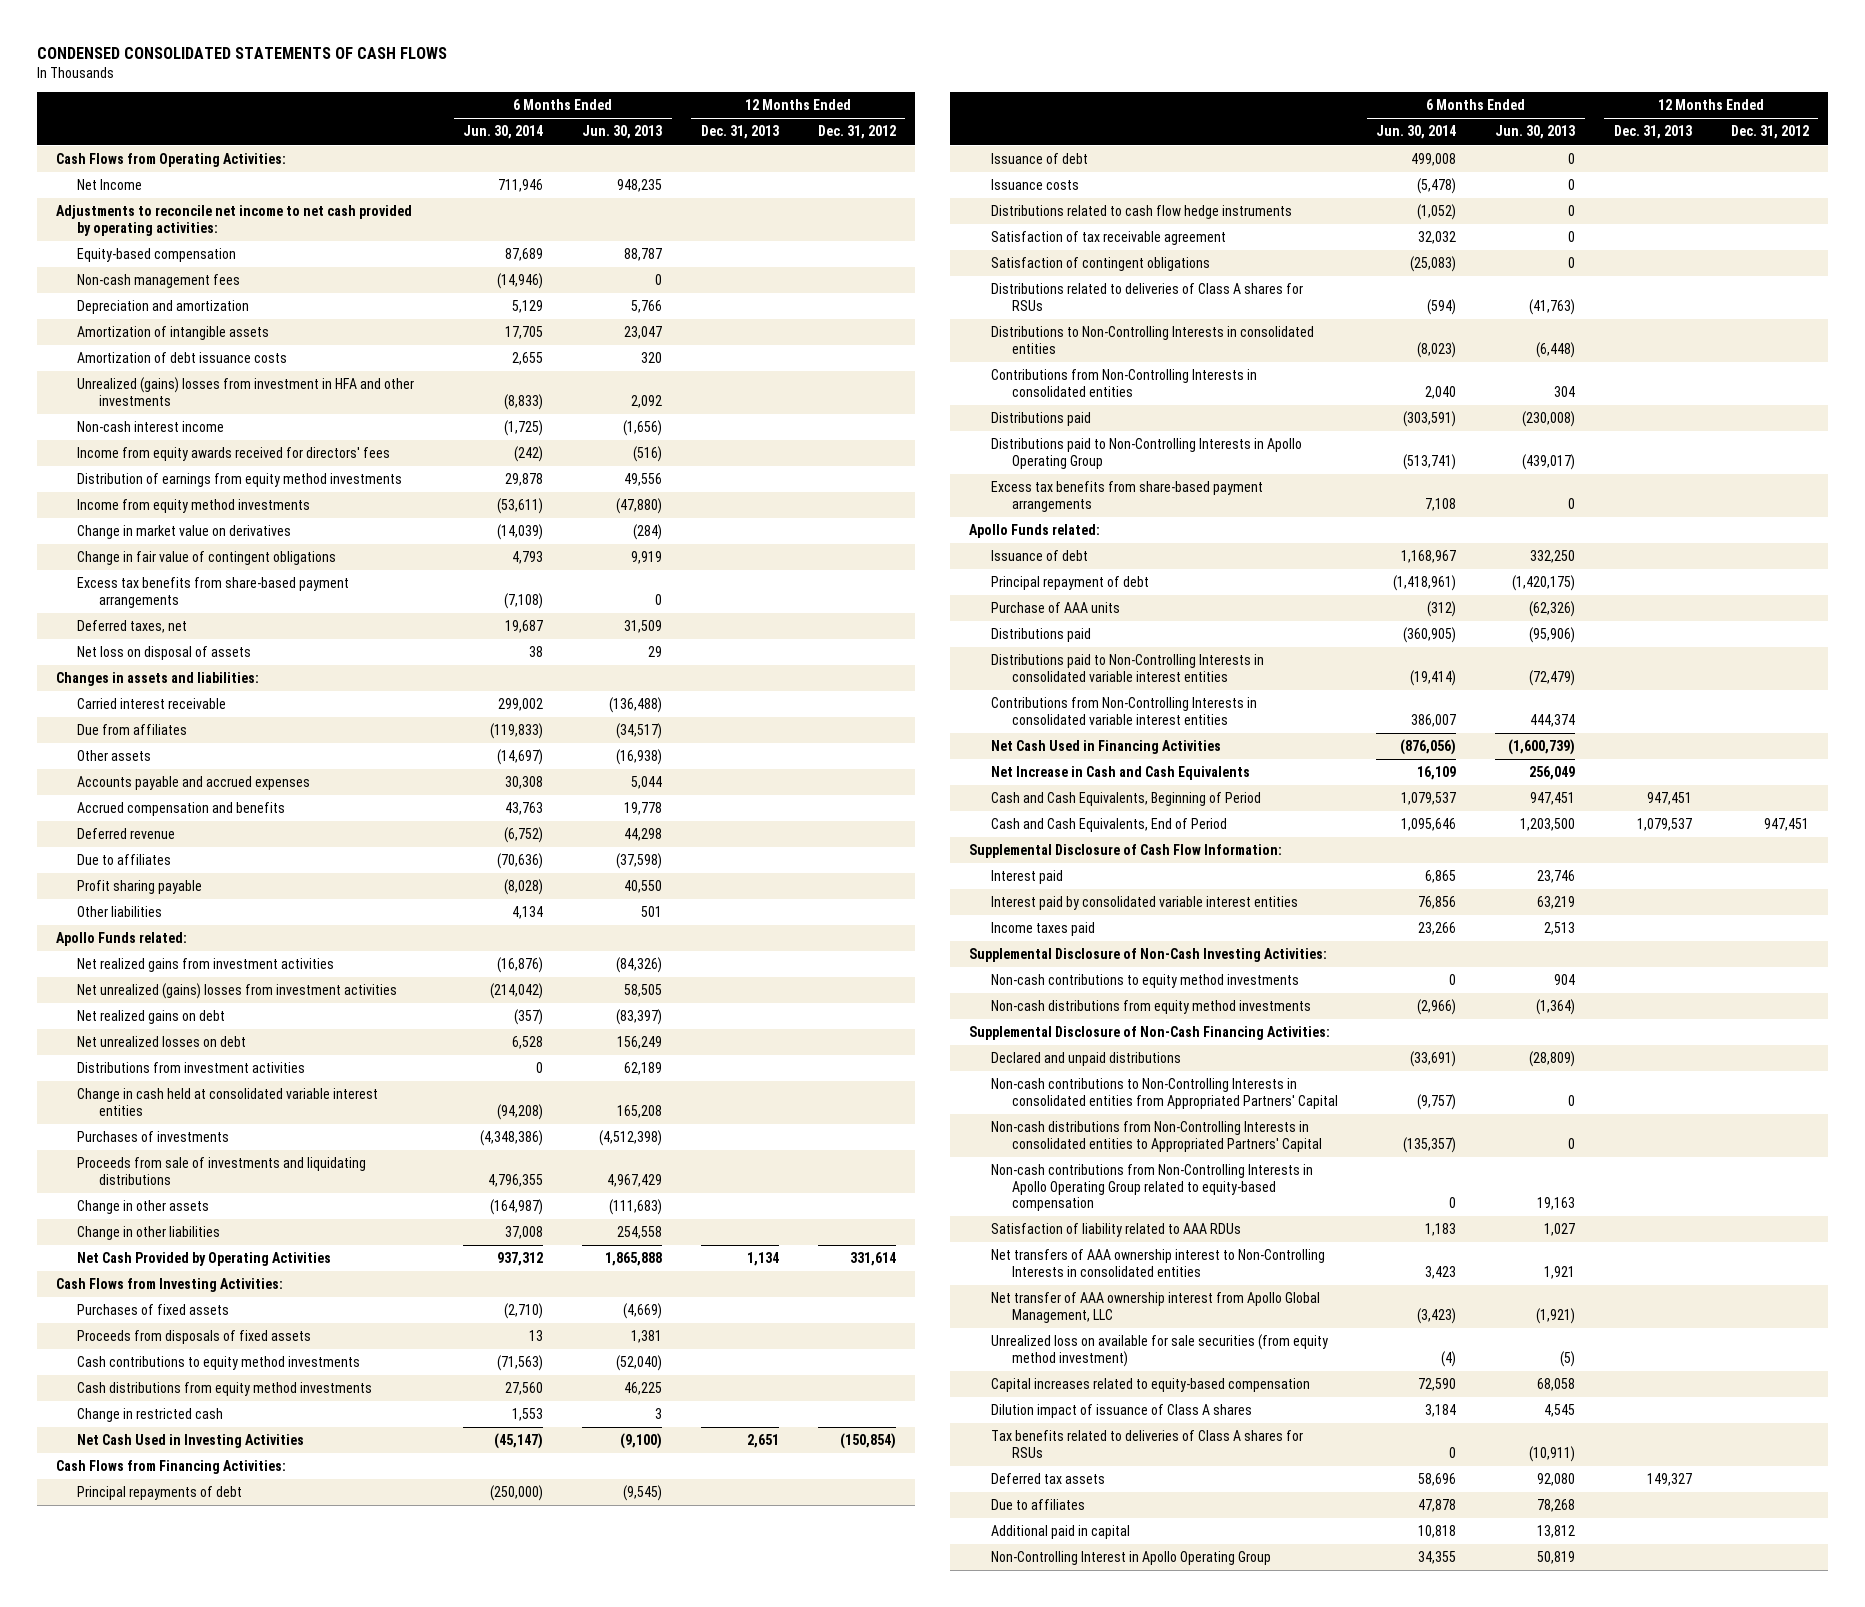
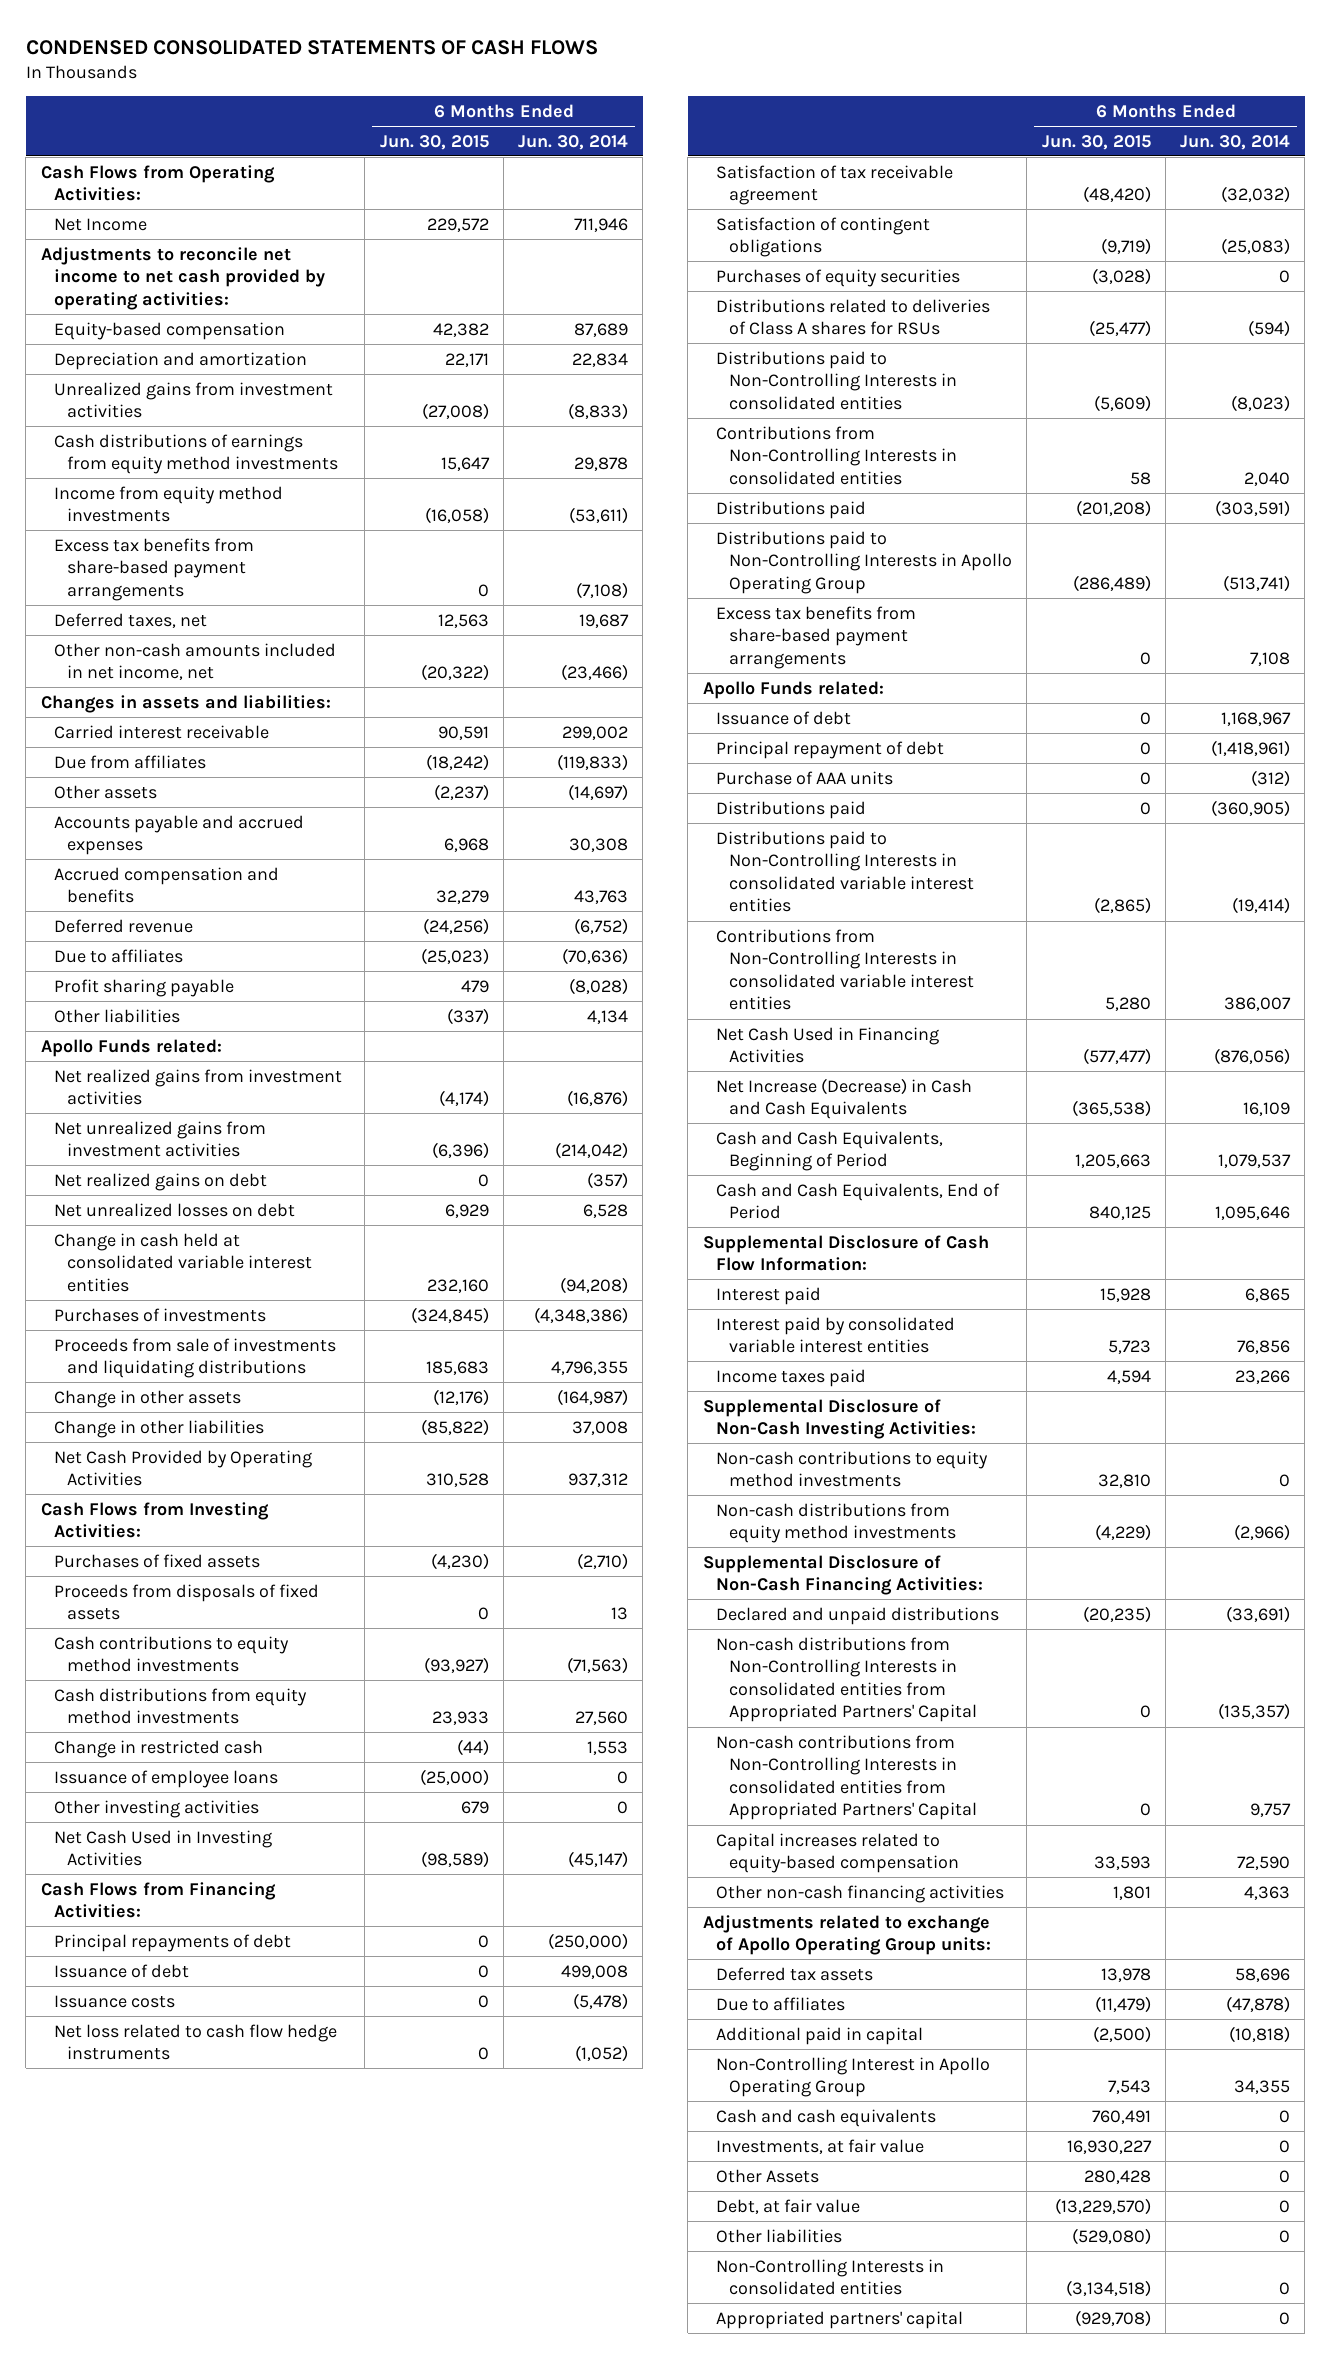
- | 6 Months Ended Jun. 30, 2014 | 6 Months Ended Jun. 30, 2013 | 12 Months Ended Dec. 31, 2013 | 12 Months Ended Dec. 31, 2012
+ | 6 Months Ended Jun. 30, 2015 | 6 Months Ended Jun. 30, 2014
- Non-cash management fees | (14,946) | 0 | |
- Depreciation and amortization | 5,129 | 5,766 | |
- Amortization of intangible assets | 17,705 | 23,047 | |
- Amortization of debt issuance costs | 2,655 | 320 | |
- Unrealized (gains) losses from investment in HFA and other investments | (8,833) | 2,092 | |
- Non-cash interest income | (1,725) | (1,656) | |
- Income from equity awards received for directors' fees | (242) | (516) | |
- Distribution of earnings from equity method investments | 29,878 | 49,556 | |
+ Depreciation and amortization | 22,171 | 22,834
+ Unrealized gains from investment activities | (27,008) | (8,833)
+ Cash distributions of earnings from equity method investments | 15,647 | 29,878
- Change in market value on derivatives | (14,039) | (284) | |
- Change in fair value of contingent obligations | 4,793 | 9,919 | |
- Net loss on disposal of assets | 38 | 29 | |
+ Other non-cash amounts included in net income, net | (20,322) | (23,466)
- Net unrealized (gains) losses from investment activities | (214,042) | 58,505 | |
+ Net unrealized gains from investment activities | (6,396) | (214,042)
- Distributions from investment activities | 0 | 62,189 | |
+ Issuance of employee loans | (25,000) | 0
+ Other investing activities | 679 | 0
- Distributions related to cash flow hedge instruments | (1,052) | 0 | |
- Satisfaction of tax receivable agreement | 32,032 | 0 | |
+ Net loss related to cash flow hedge instruments | 0 | (1,052)
+ Satisfaction of tax receivable agreement | (48,420) | (32,032)
+ Purchases of equity securities | (3,028) | 0
- Distributions to Non-Controlling Interests in consolidated entities | (8,023) | (6,448) | |
+ Distributions paid to Non-Controlling Interests in consolidated entities | (5,609) | (8,023)
- Net Increase in Cash and Cash Equivalents | 16,109 | 256,049 | |
+ Net Increase (Decrease) in Cash and Cash Equivalents | (365,538) | 16,109
- Non-cash contributions to Non-Controlling Interests in consolidated entities from Appropriated Partners' Capital | (9,757) | 0 | |
- Non-cash distributions from Non-Controlling Interests in consolidated entities to Appropriated Partners' Capital | (135,357) | 0 | |
- Non-cash contributions from Non-Controlling Interests in Apollo Operating Group related to equity-based compensation | 0 | 19,163 | |
- Satisfaction of liability related to AAA RDUs | 1,183 | 1,027 | |
- Net transfers of AAA ownership interest to Non-Controlling Interests in consolidated entities | 3,423 | 1,921 | |
- Net transfer of AAA ownership interest from Apollo Global Management, LLC | (3,423) | (1,921) | |
- Unrealized loss on available for sale securities (from equity method investment) | (4) | (5) | |
+ Non-cash distributions from Non-Controlling Interests in consolidated entities from Appropriated Partners' Capital | 0 | (135,357)
+ Non-cash contributions from Non-Controlling Interests in consolidated entities from Appropriated Partners' Capital | 0 | 9,757
- Dilution impact of issuance of Class A shares | 3,184 | 4,545 | |
- Tax benefits related to deliveries of Class A shares for RSUs | 0 | (10,911) | |
+ Other non-cash financing activities | 1,801 | 4,363
+ Adjustments related to exchange of Apollo Operating Group units:
- Due to affiliates | 47,878 | 78,268 | |
- Additional paid in capital | 10,818 | 13,812 | |
+ Due to affiliates | (11,479) | (47,878)
+ Additional paid in capital | (2,500) | (10,818)
+ Cash and cash equivalents | 760,491 | 0
+ Investments, at fair value | 16,930,227 | 0
+ Other Assets | 280,428 | 0
+ Debt, at fair value | (13,229,570) | 0
+ Other liabilities | (529,080) | 0
+ Non-Controlling Interests in consolidated entities | (3,134,518) | 0
+ Appropriated partners' capital | (929,708) | 0

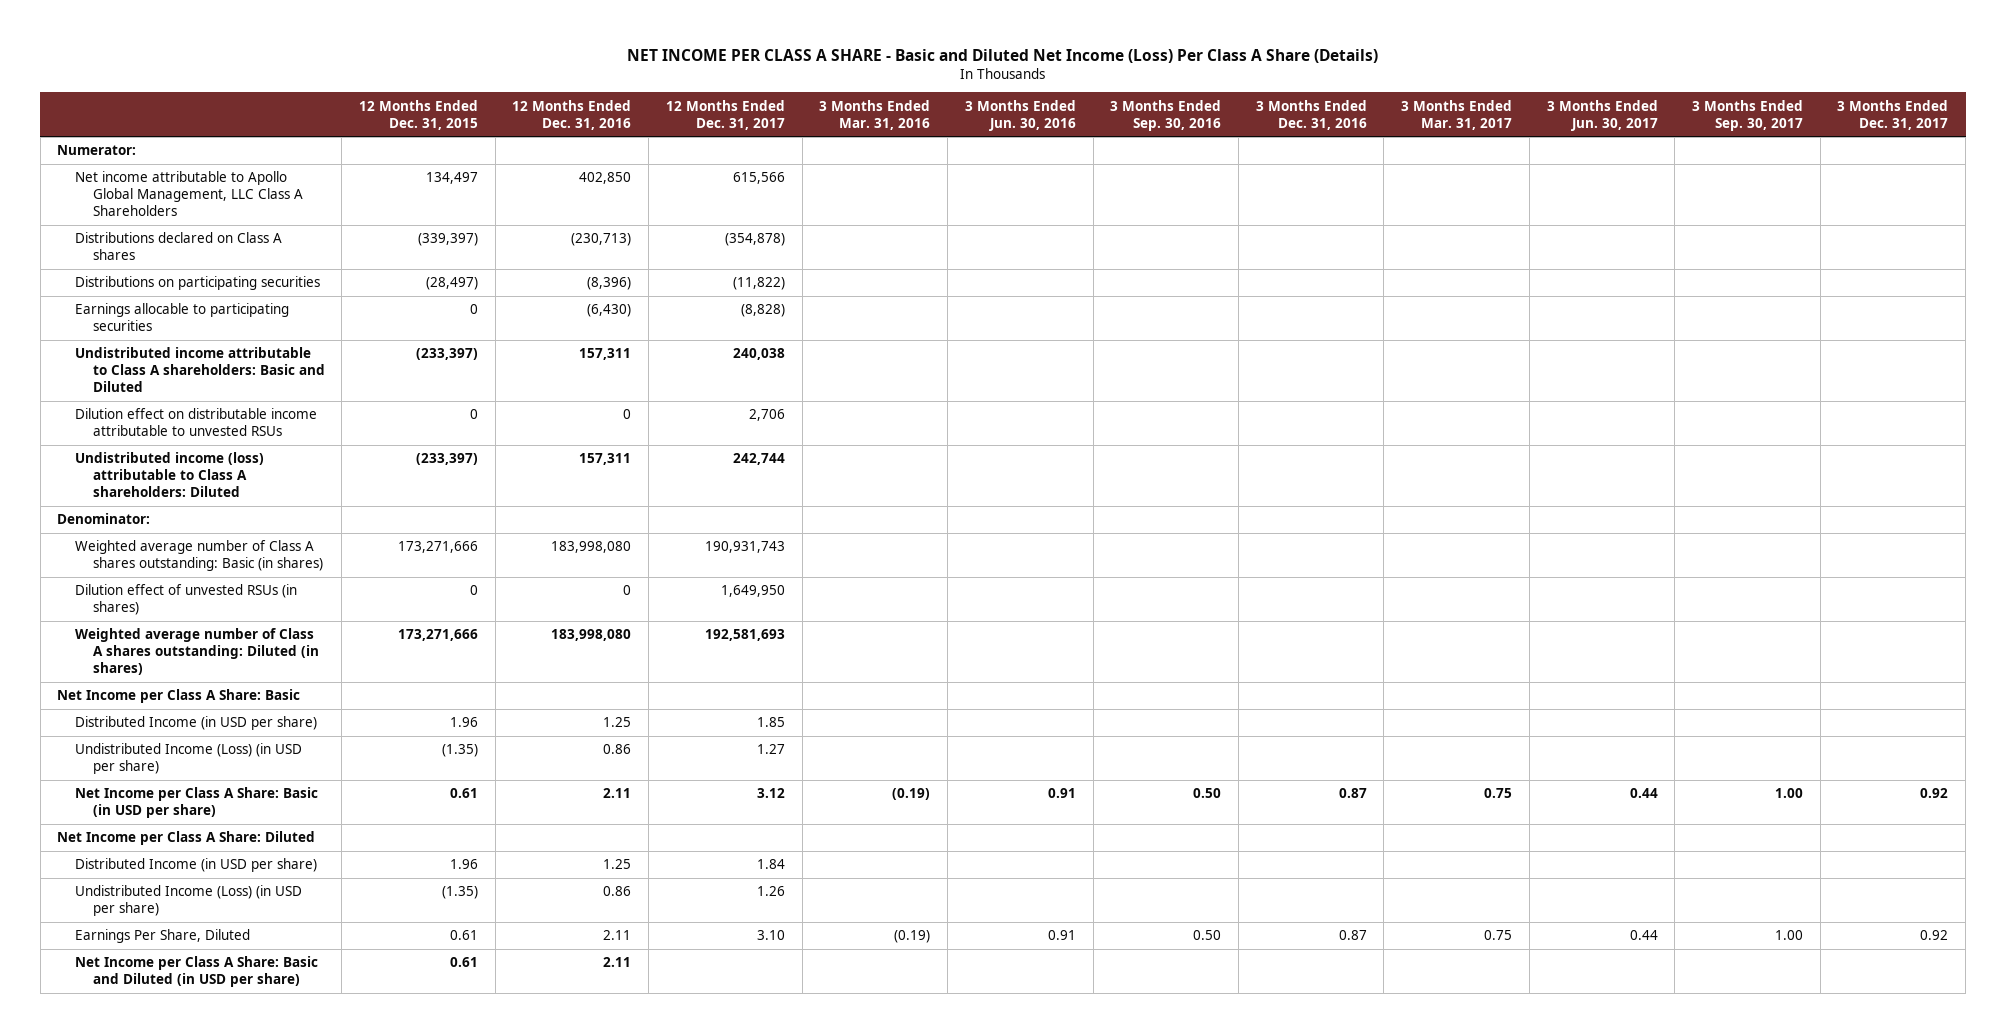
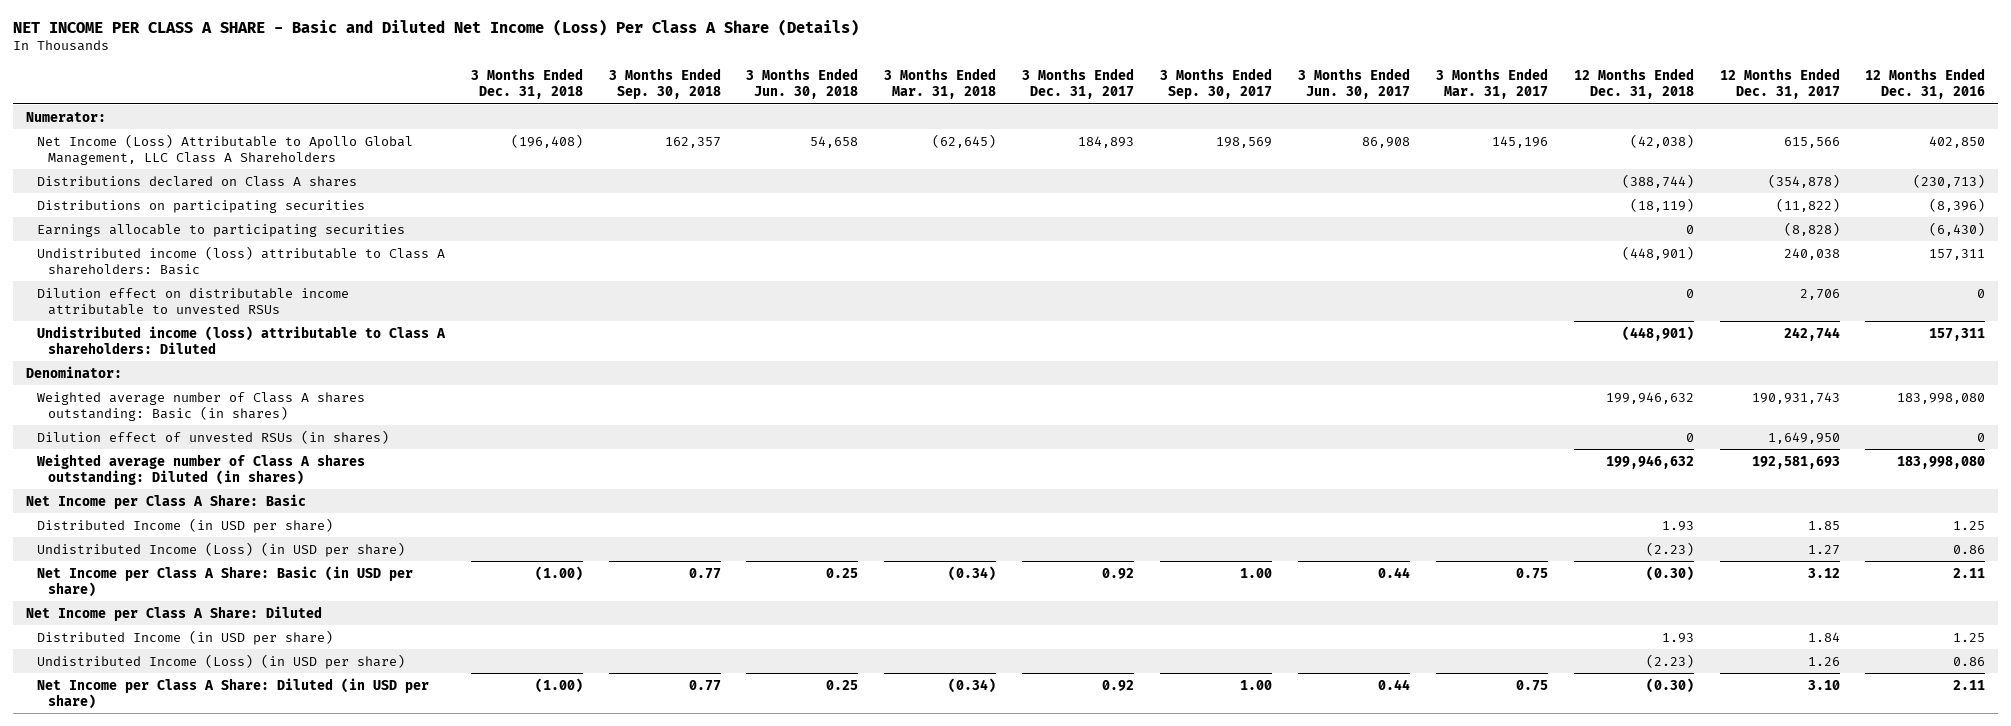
- | 12 Months Ended Dec. 31, 2015 | 12 Months Ended Dec. 31, 2016 | 12 Months Ended Dec. 31, 2017 | 3 Months Ended Mar. 31, 2016 | 3 Months Ended Jun. 30, 2016 | 3 Months Ended Sep. 30, 2016 | 3 Months Ended Dec. 31, 2016 | 3 Months Ended Mar. 31, 2017 | 3 Months Ended Jun. 30, 2017 | 3 Months Ended Sep. 30, 2017 | 3 Months Ended Dec. 31, 2017
+ | 3 Months Ended Dec. 31, 2018 | 3 Months Ended Sep. 30, 2018 | 3 Months Ended Jun. 30, 2018 | 3 Months Ended Mar. 31, 2018 | 3 Months Ended Dec. 31, 2017 | 3 Months Ended Sep. 30, 2017 | 3 Months Ended Jun. 30, 2017 | 3 Months Ended Mar. 31, 2017 | 12 Months Ended Dec. 31, 2018 | 12 Months Ended Dec. 31, 2017 | 12 Months Ended Dec. 31, 2016
- Net income attributable to Apollo Global Management, LLC Class A Shareholders | 134,497 | 402,850 | 615,566 | | | | | | | |
+ Net Income (Loss) Attributable to Apollo Global Management, LLC Class A Shareholders | (196,408) | 162,357 | 54,658 | (62,645) | 184,893 | 198,569 | 86,908 | 145,196 | (42,038) | 615,566 | 402,850
- Undistributed income attributable to Class A shareholders: Basic and Diluted | (233,397) | 157,311 | 240,038 | | | | | | | |
+ Undistributed income (loss) attributable to Class A shareholders: Basic | | | | | | | | | (448,901) | 240,038 | 157,311
- Earnings Per Share, Diluted | 0.61 | 2.11 | 3.10 | (0.19) | 0.91 | 0.50 | 0.87 | 0.75 | 0.44 | 1.00 | 0.92
- Net Income per Class A Share: Basic and Diluted (in USD per share) | 0.61 | 2.11 | | | | | | | | |
+ Net Income per Class A Share: Diluted (in USD per share) | (1.00) | 0.77 | 0.25 | (0.34) | 0.92 | 1.00 | 0.44 | 0.75 | (0.30) | 3.10 | 2.11

